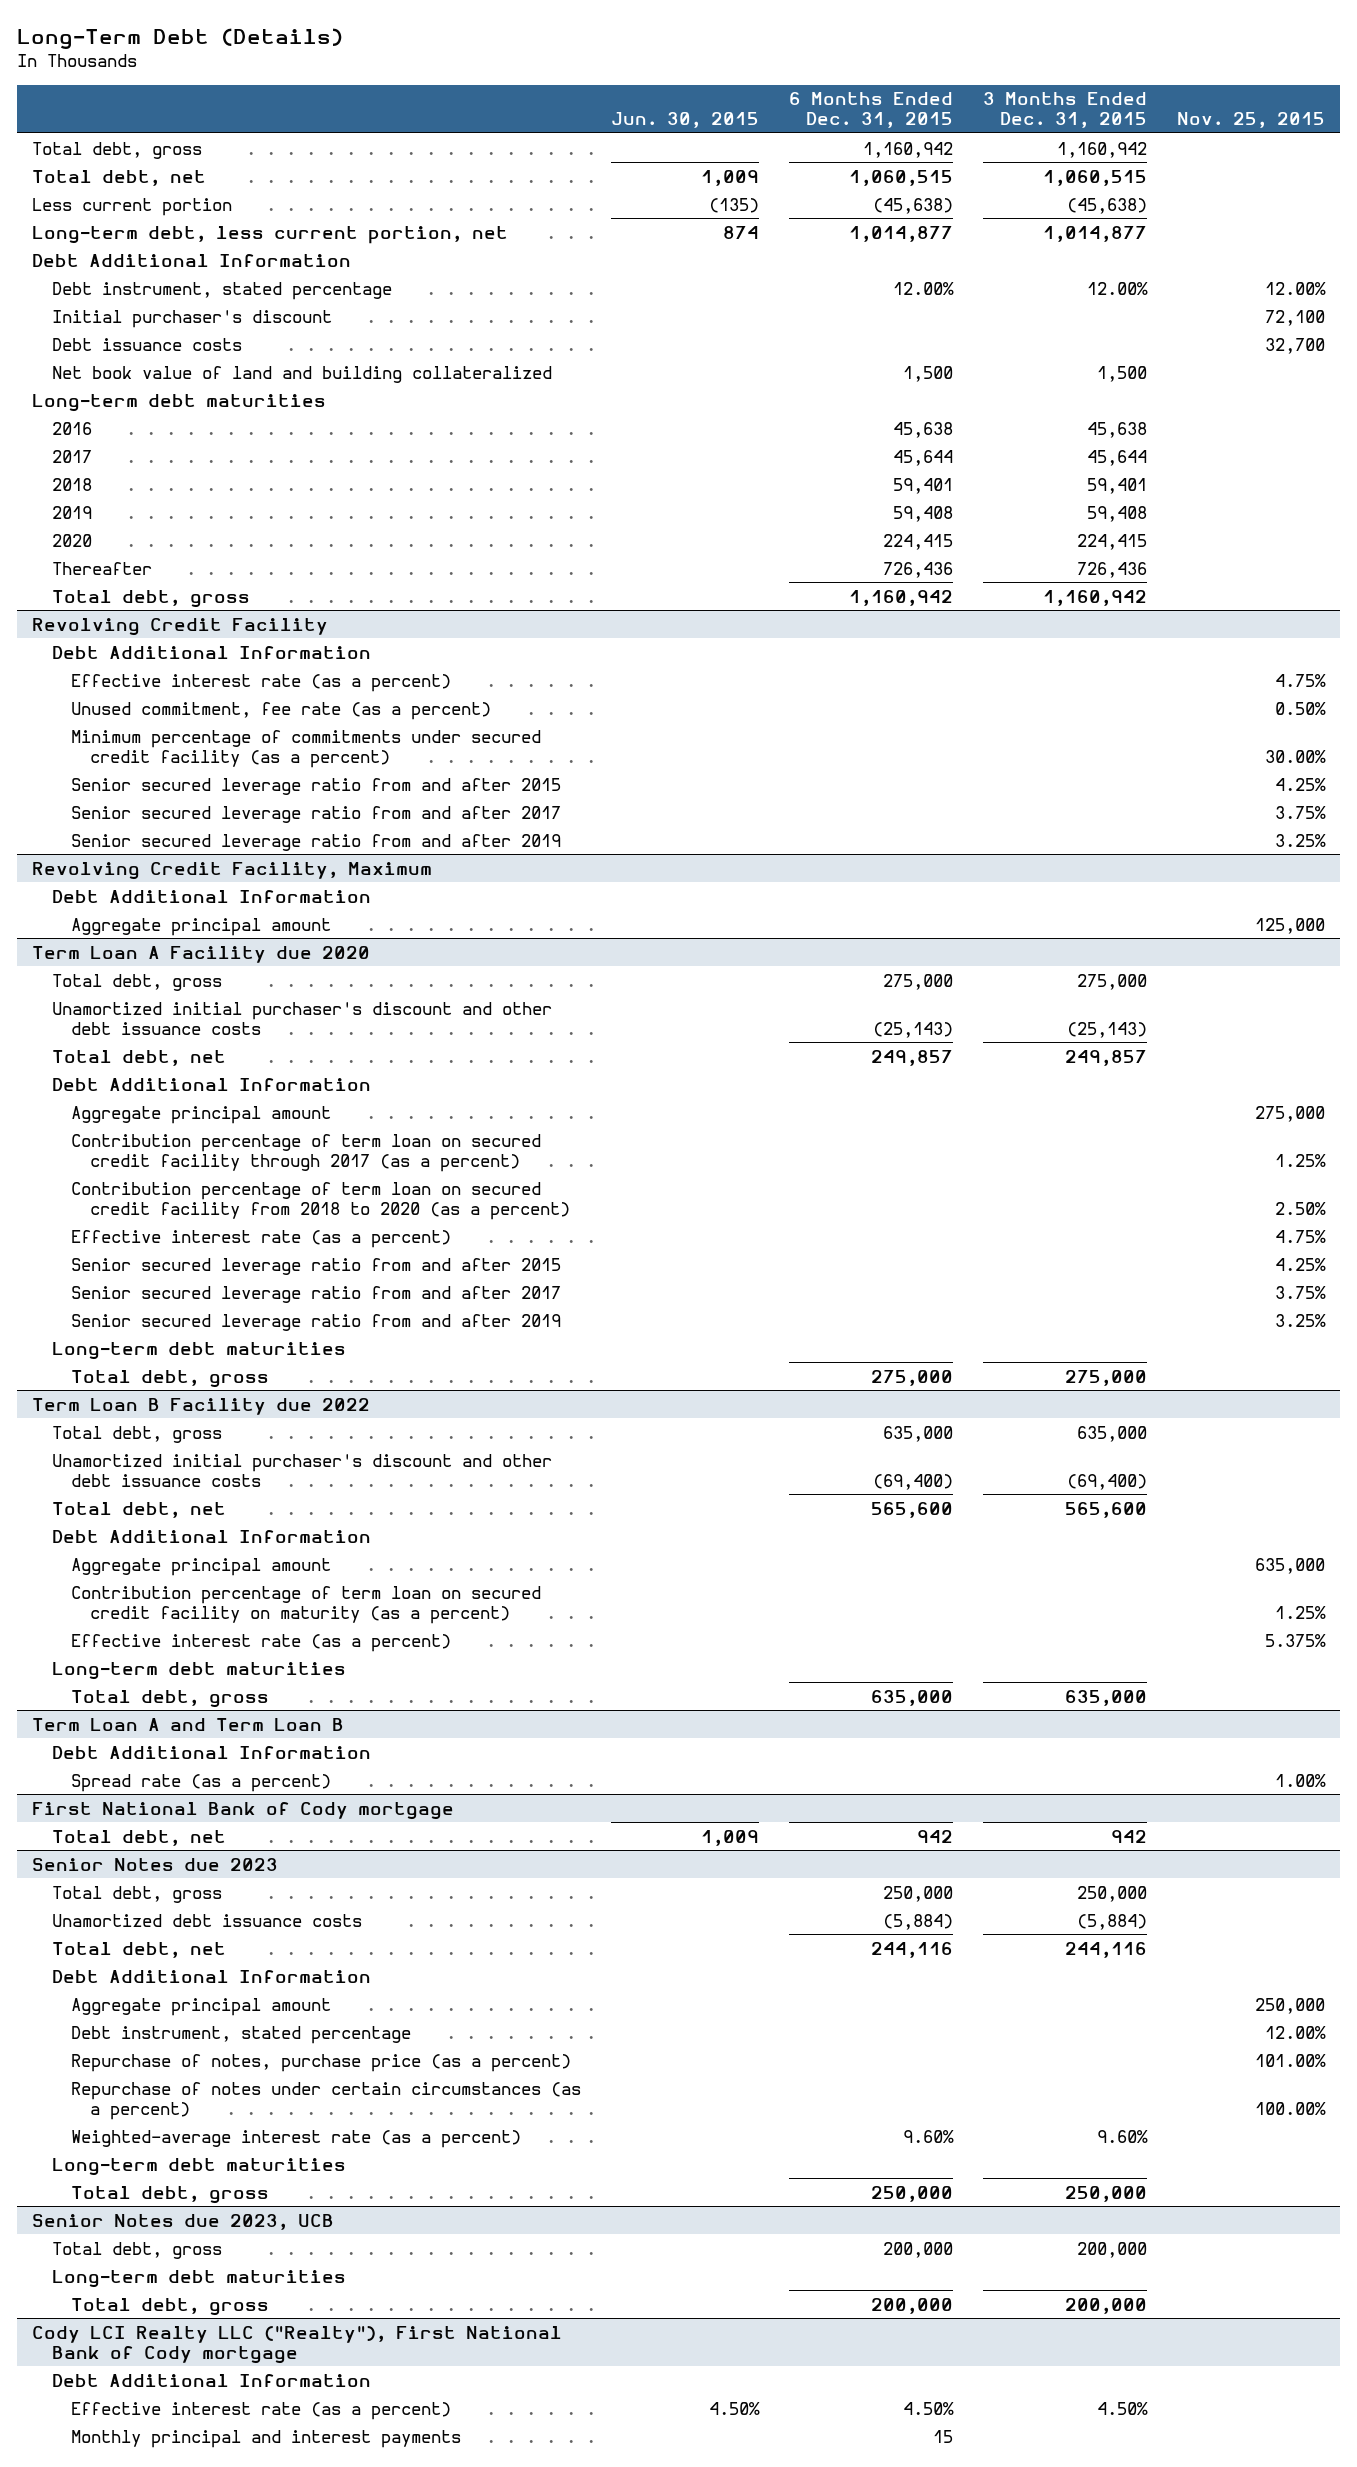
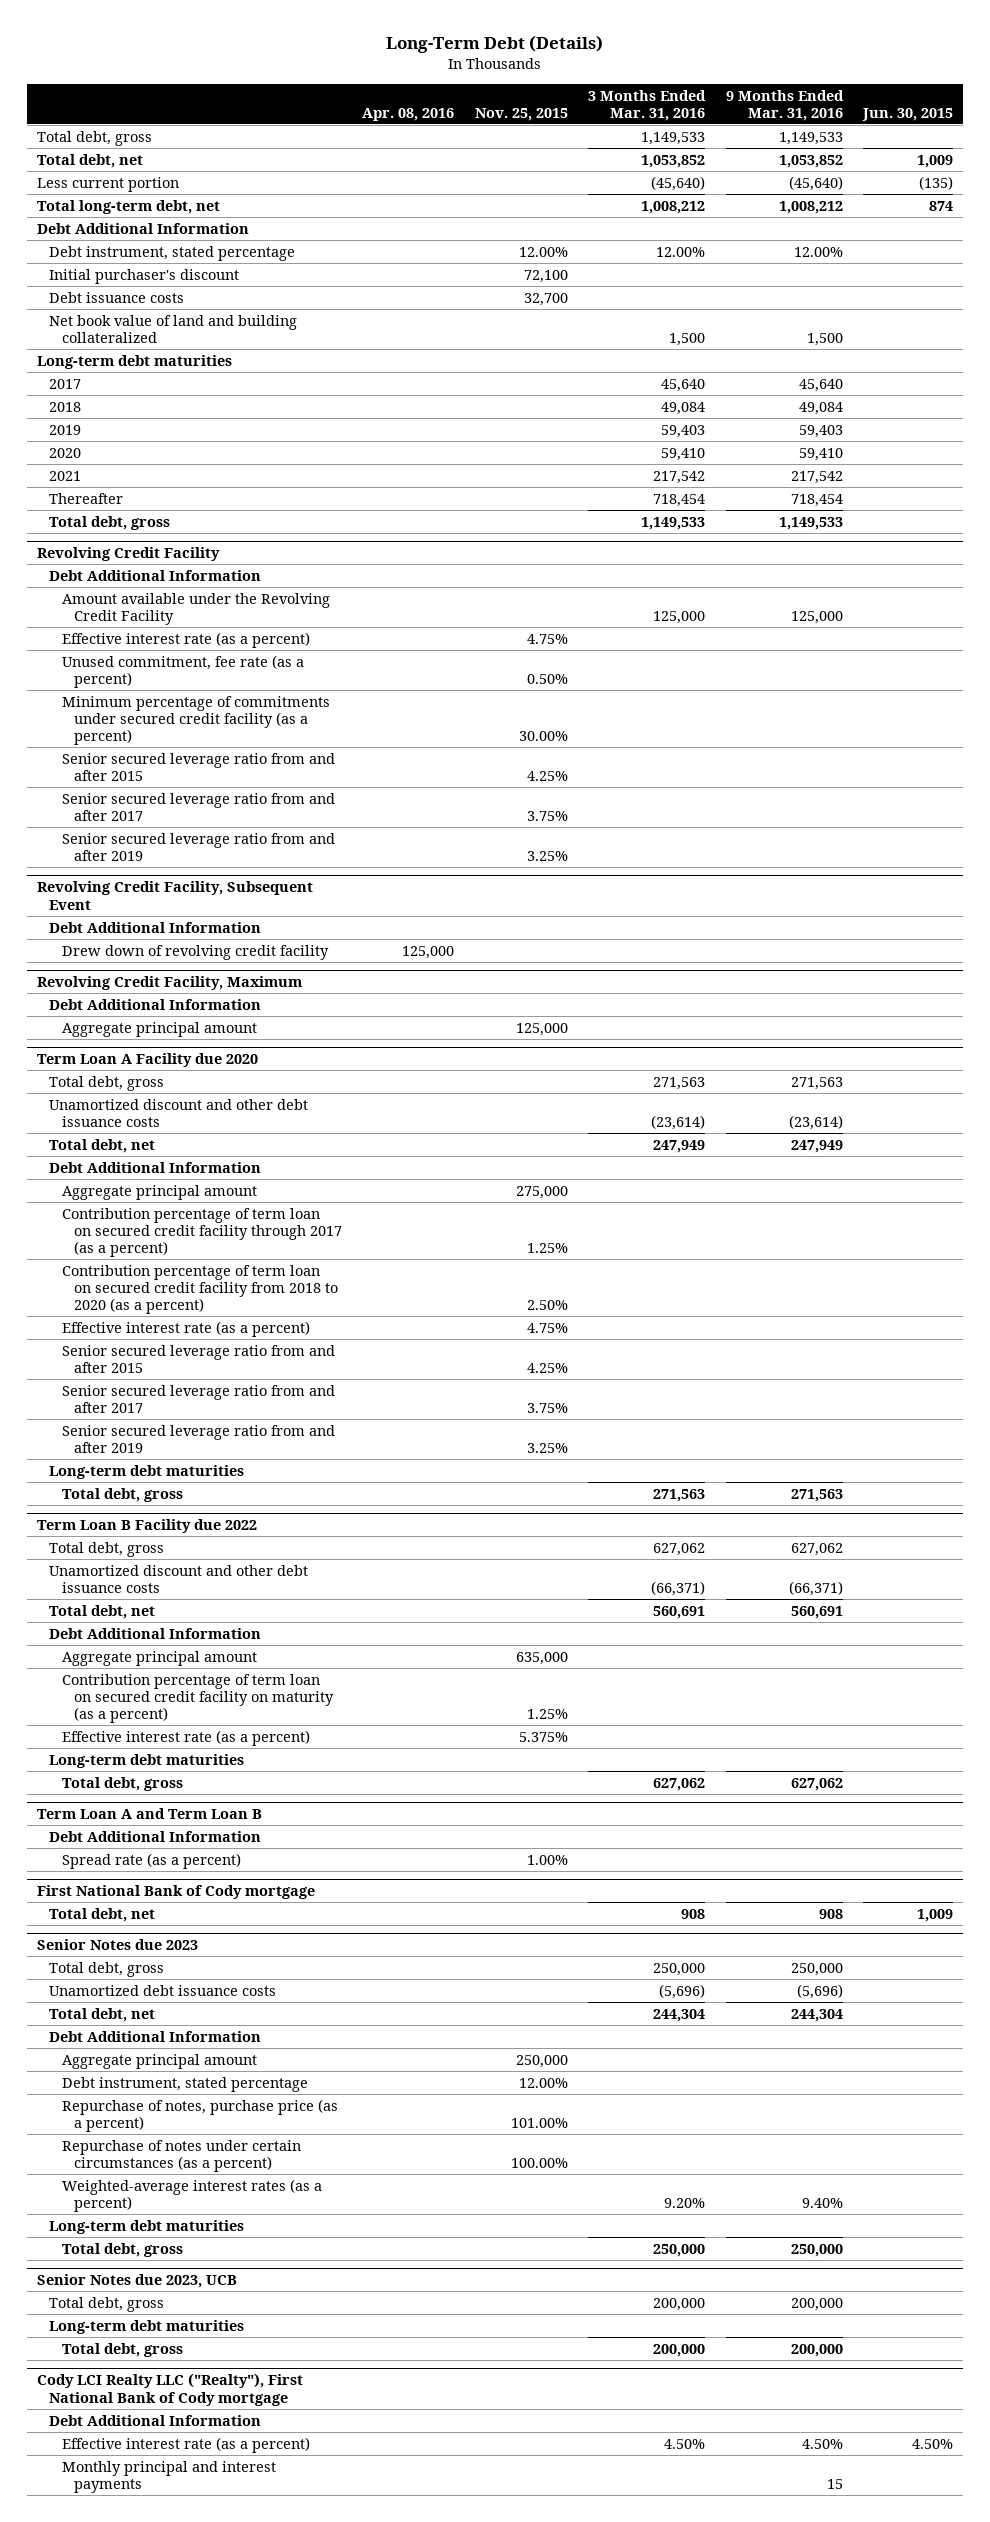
- | Jun. 30, 2015 | 6 Months Ended Dec. 31, 2015 | 3 Months Ended Dec. 31, 2015 | Nov. 25, 2015
+ | Apr. 08, 2016 | Nov. 25, 2015 | 3 Months Ended Mar. 31, 2016 | 9 Months Ended Mar. 31, 2016 | Jun. 30, 2015
- Long-term debt, less current portion, net | 874 | 1,014,877 | 1,014,877 |
+ Total long-term debt, net | | | 1,008,212 | 1,008,212 | 874
- 2016 | | 45,638 | 45,638 |
+ 2021 | | | 217,542 | 217,542 |
@ Revolving Credit Facility
+ Amount available under the Revolving Credit Facility | | | 125,000 | 125,000 |
+ Revolving Credit Facility, Subsequent Event
+ Debt Additional Information
+ Drew down of revolving credit facility | 125,000 | | | |
@ Term Loan A Facility due 2020
- Unamortized initial purchaser's discount and other debt issuance costs | | (25,143) | (25,143) |
+ Unamortized discount and other debt issuance costs | | | (23,614) | (23,614) |
@ Term Loan B Facility due 2022
- Unamortized initial purchaser's discount and other debt issuance costs | | (69,400) | (69,400) |
+ Unamortized discount and other debt issuance costs | | | (66,371) | (66,371) |
@ Senior Notes due 2023
- Weighted-average interest rate (as a percent) | | 9.60% | 9.60% |
+ Weighted-average interest rates (as a percent) | | | 9.20% | 9.40% |

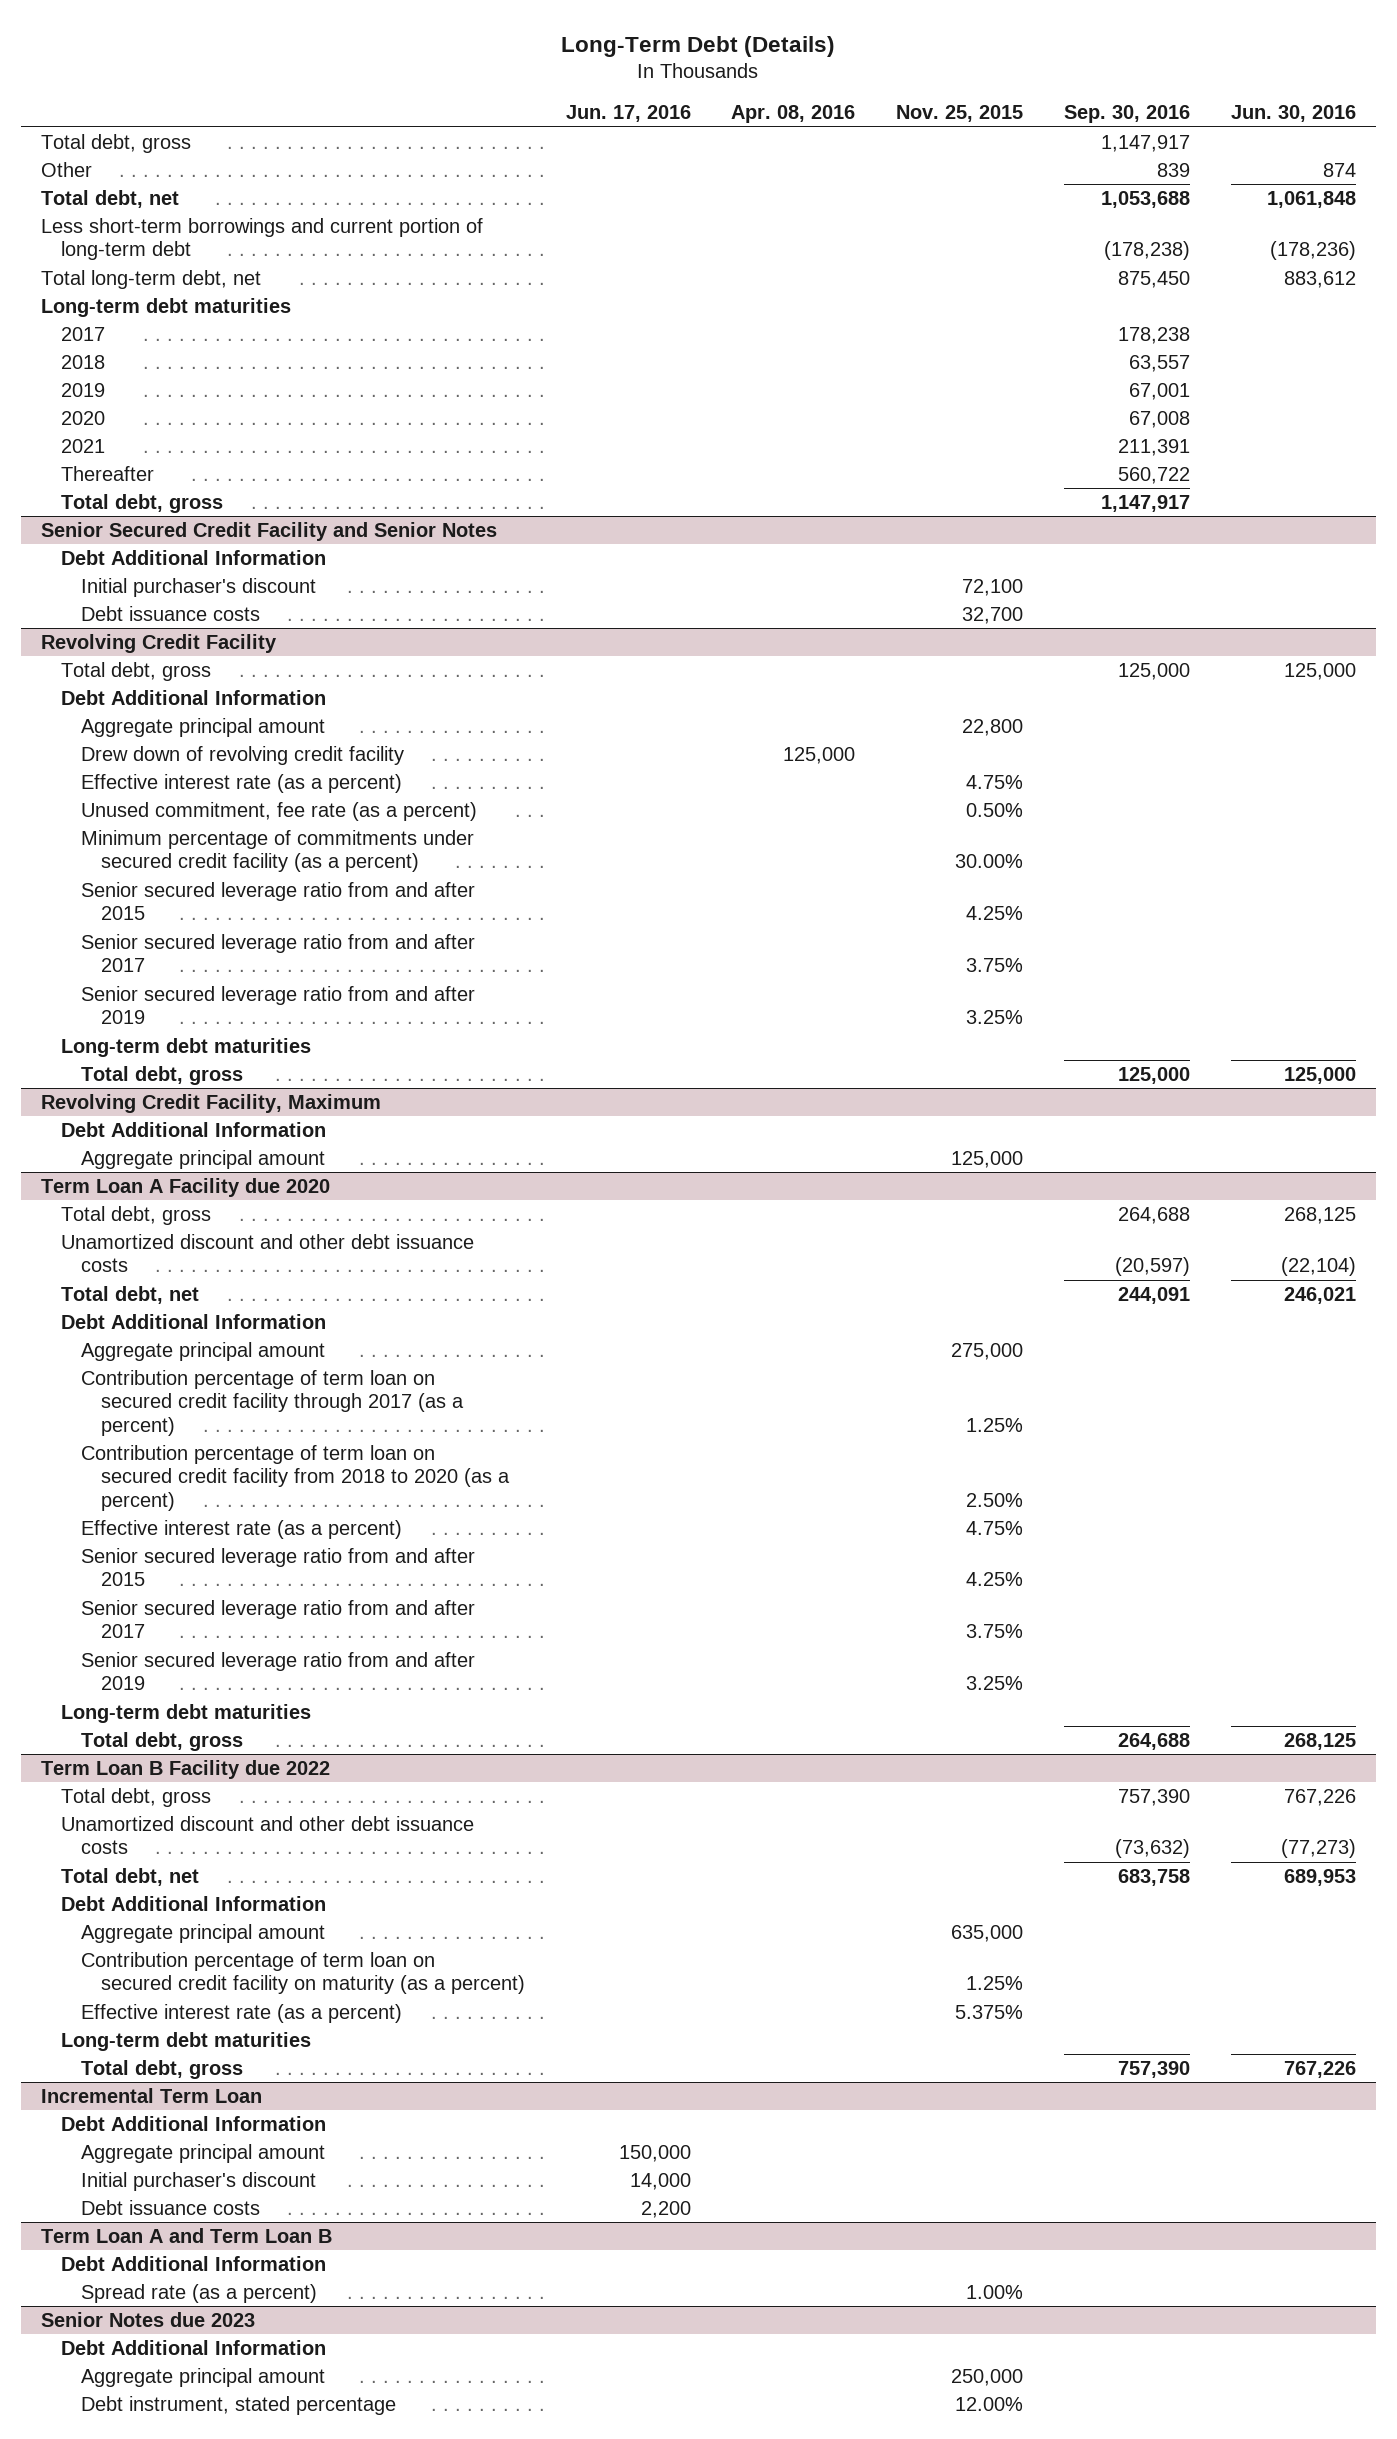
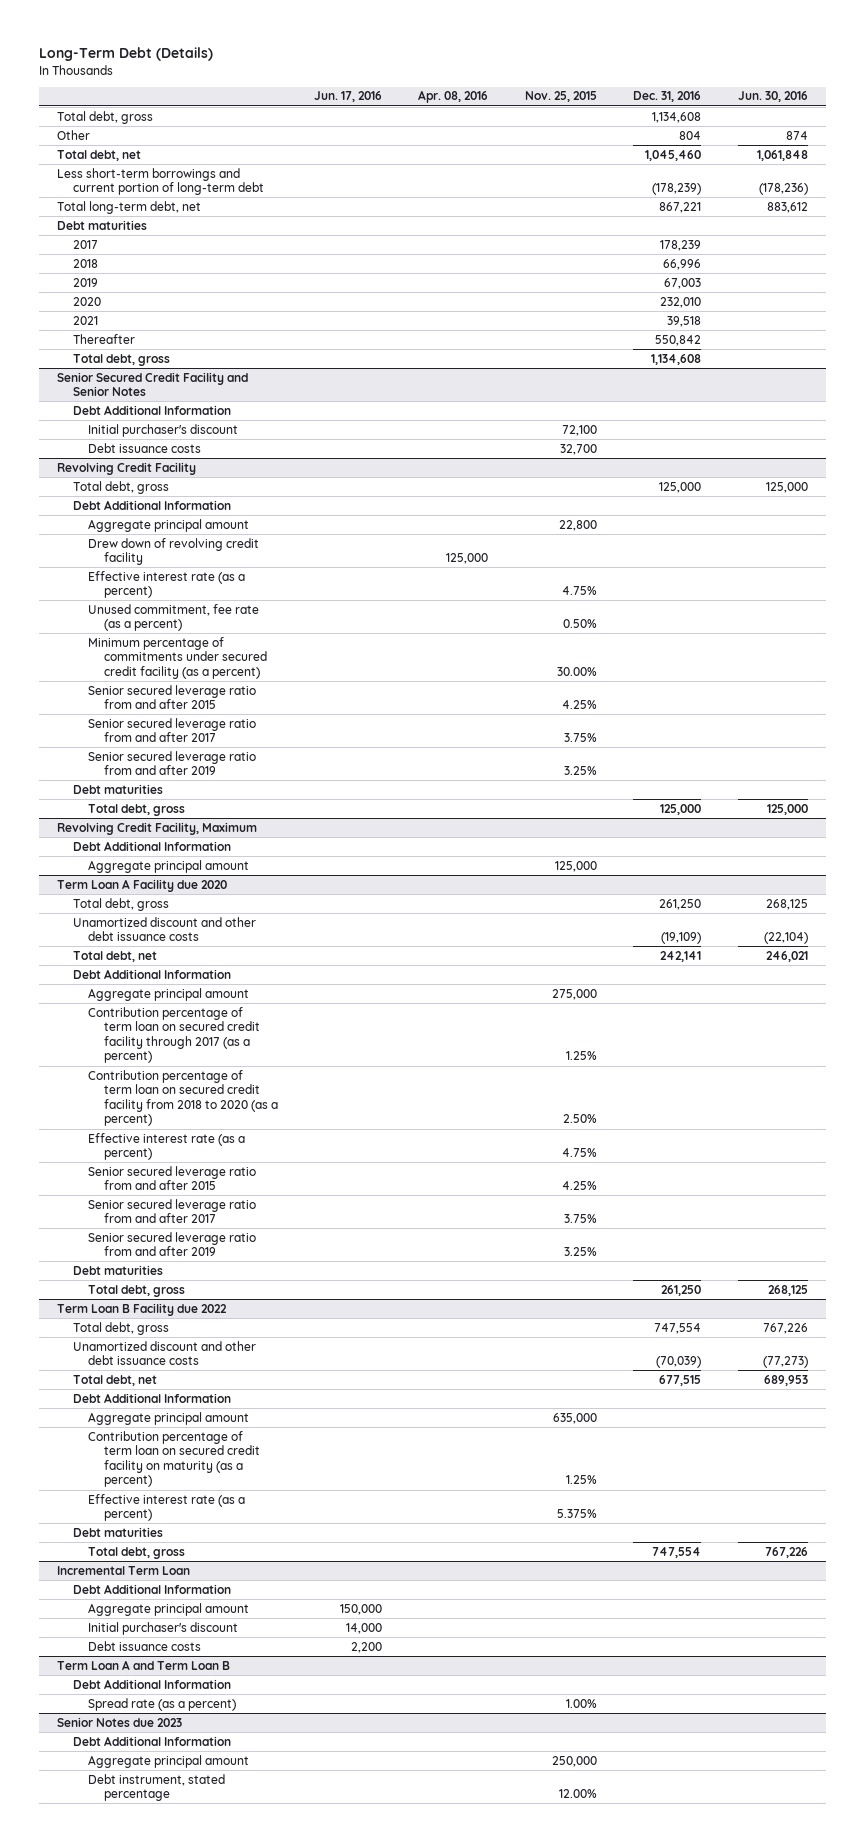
- | Jun. 17, 2016 | Apr. 08, 2016 | Nov. 25, 2015 | Sep. 30, 2016 | Jun. 30, 2016
+ | Jun. 17, 2016 | Apr. 08, 2016 | Nov. 25, 2015 | Dec. 31, 2016 | Jun. 30, 2016
- Long-term debt maturities
+ Debt maturities
@ Revolving Credit Facility
- Long-term debt maturities
+ Debt maturities
@ Term Loan A Facility due 2020
- Long-term debt maturities
+ Debt maturities
@ Term Loan B Facility due 2022
- Long-term debt maturities
+ Debt maturities

